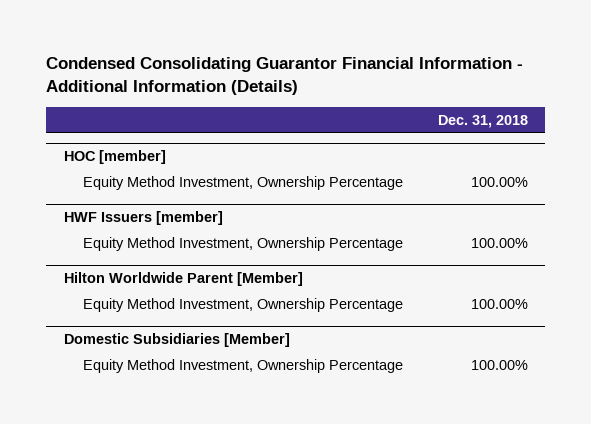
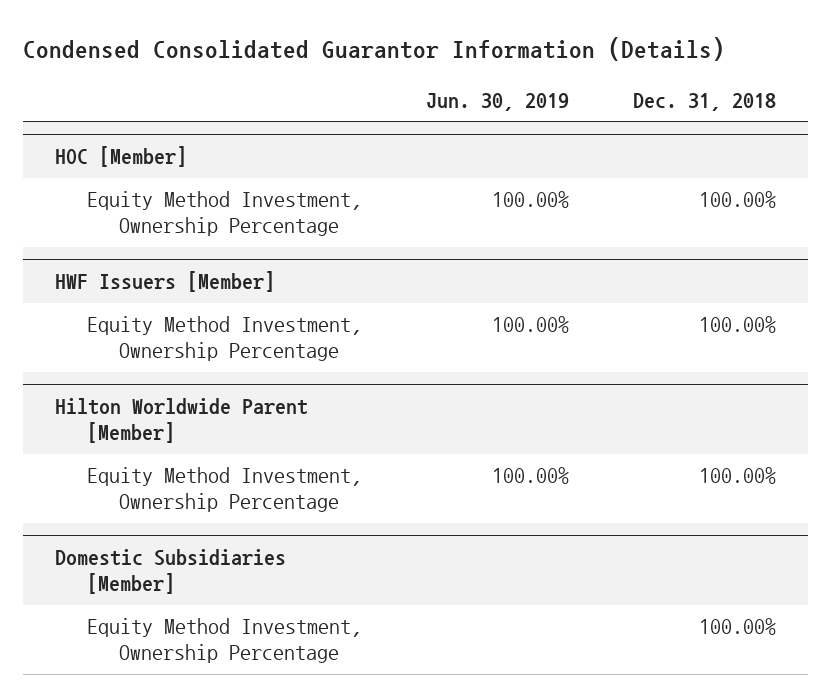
- Condensed Consolidating Guarantor Financial Information - Additional Information (Details)
+ Condensed Consolidated Guarantor Information (Details)
- | Dec. 31, 2018
+ | Jun. 30, 2019 | Dec. 31, 2018
- HOC [member]
+ HOC [Member]
- HWF Issuers [member]
+ HWF Issuers [Member]

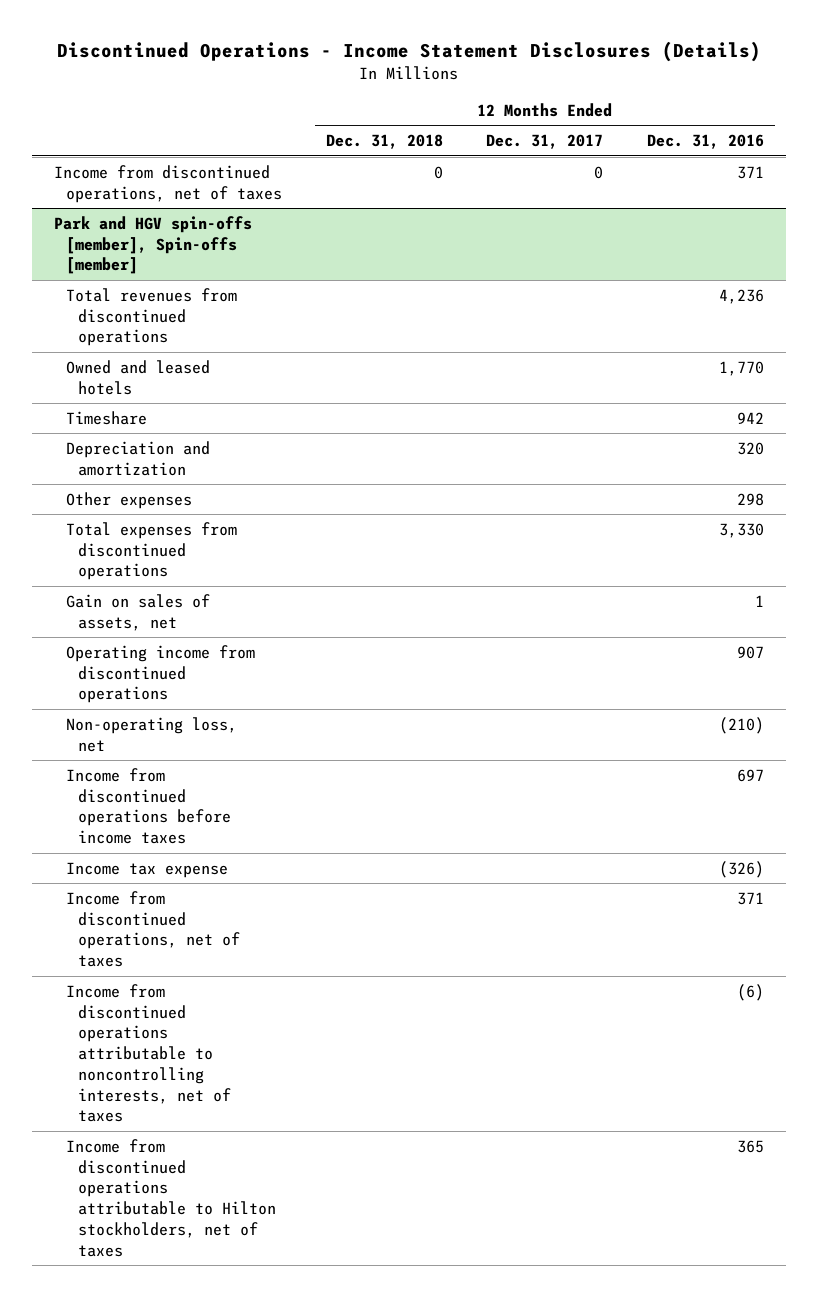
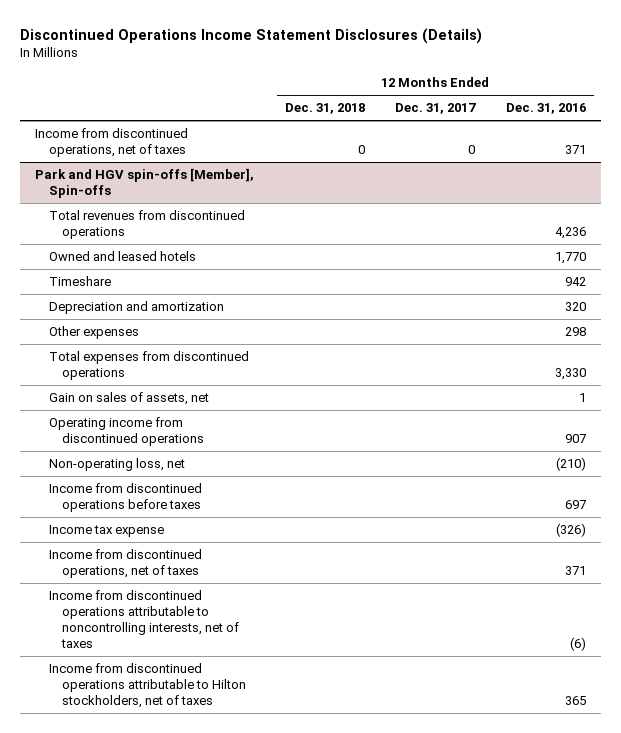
- Discontinued Operations - Income Statement Disclosures (Details)
+ Discontinued Operations Income Statement Disclosures (Details)
- Park and HGV spin-offs [member], Spin-offs [member]
+ Park and HGV spin-offs [Member], Spin-offs
- Income from discontinued operations before income taxes | | | 697
+ Income from discontinued operations before taxes | | | 697

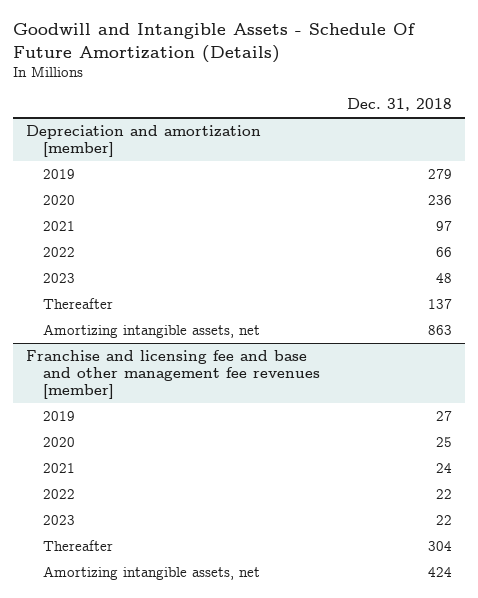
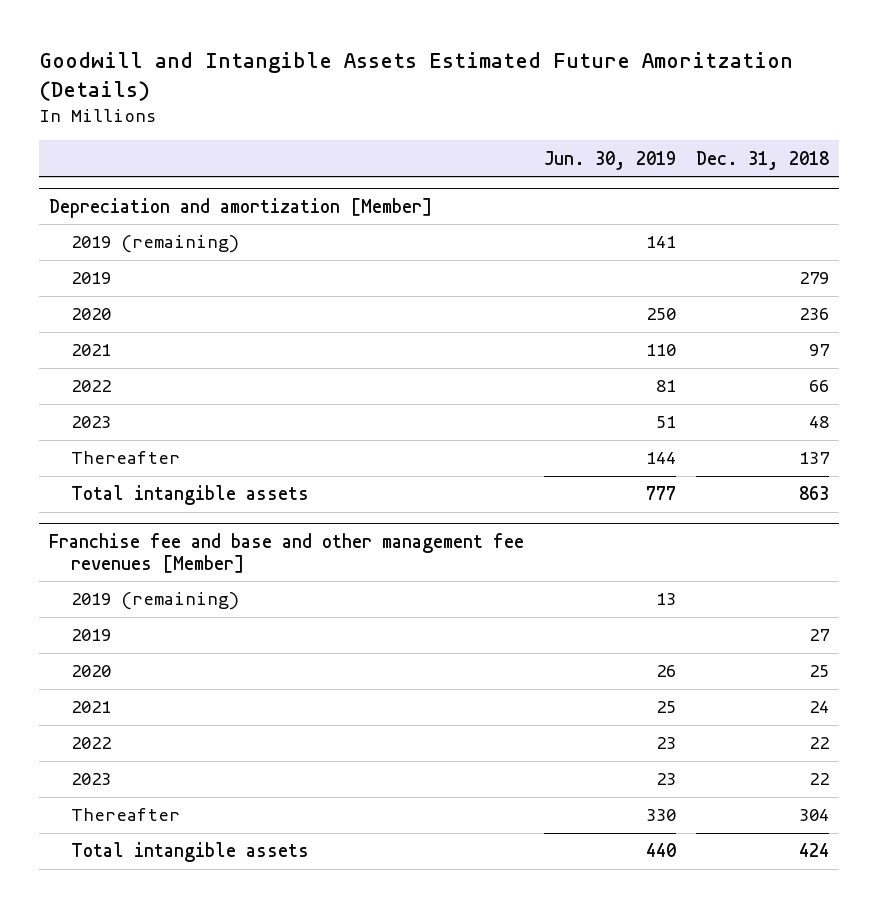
- Goodwill and Intangible Assets - Schedule Of Future Amortization (Details)
+ Goodwill and Intangible Assets Estimated Future Amoritzation (Details)
- | Dec. 31, 2018
+ | Jun. 30, 2019 | Dec. 31, 2018
- Depreciation and amortization [member]
+ Depreciation and amortization [Member]
+ 2019 (remaining) | 141 |
- Amortizing intangible assets, net | 863
- Franchise and licensing fee and base and other management fee revenues [member]
+ Total intangible assets | 777 | 863
+ Franchise fee and base and other management fee revenues [Member]
+ 2019 (remaining) | 13 |
- Amortizing intangible assets, net | 424
+ Total intangible assets | 440 | 424

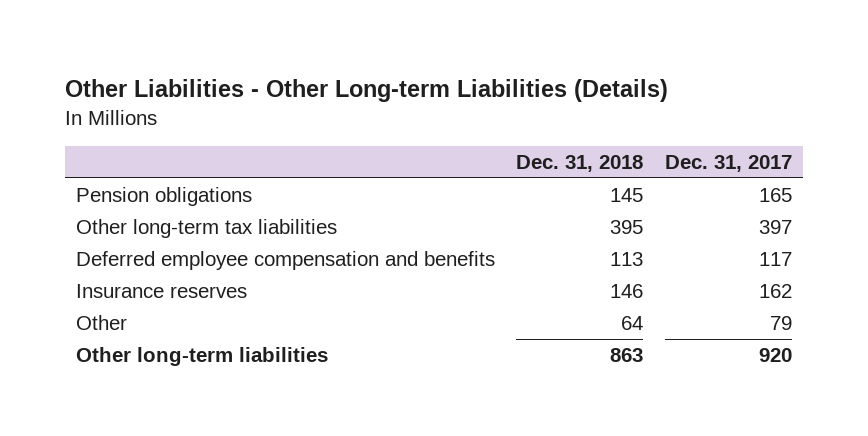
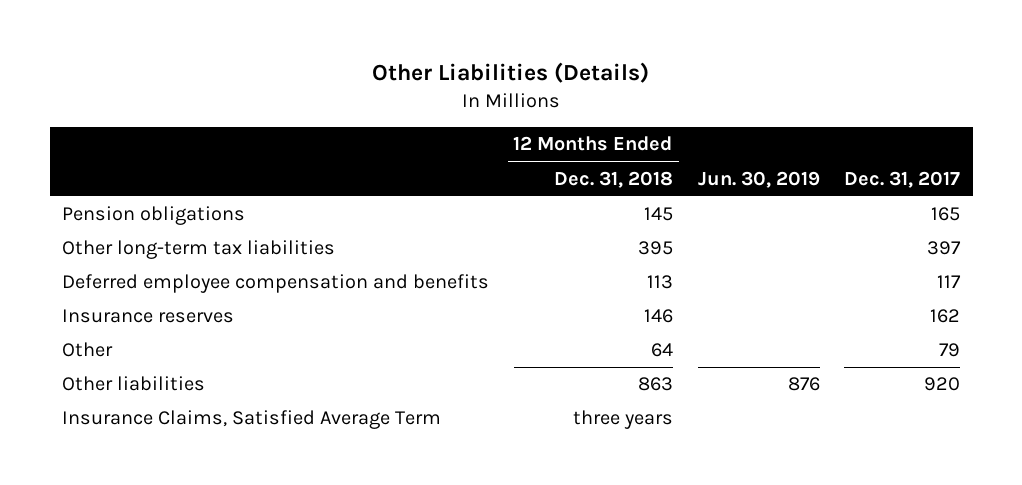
- Other Liabilities - Other Long-term Liabilities (Details)
+ Other Liabilities (Details)
- | Dec. 31, 2018 | Dec. 31, 2017
+ | 12 Months Ended Dec. 31, 2018 | Jun. 30, 2019 | Dec. 31, 2017
- Other long-term liabilities | 863 | 920
+ Other liabilities | 863 | 876 | 920
+ Insurance Claims, Satisfied Average Term | three years | |

